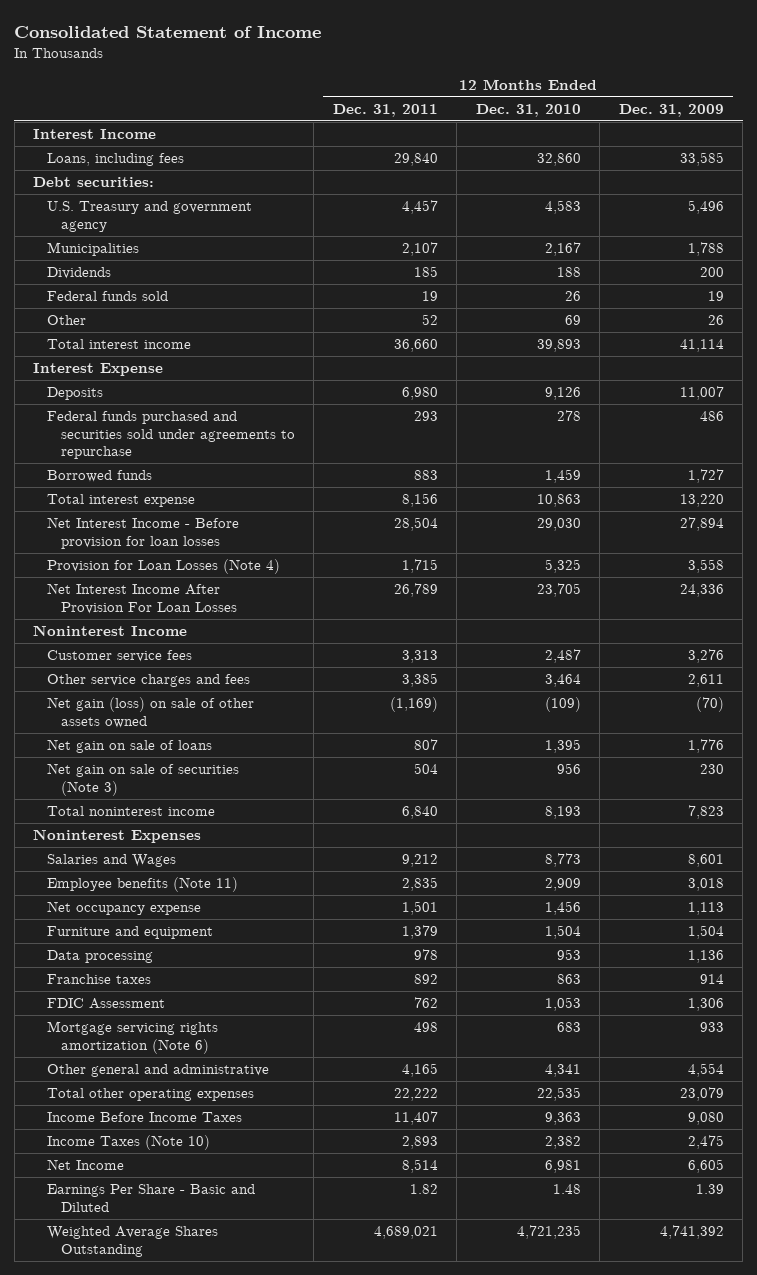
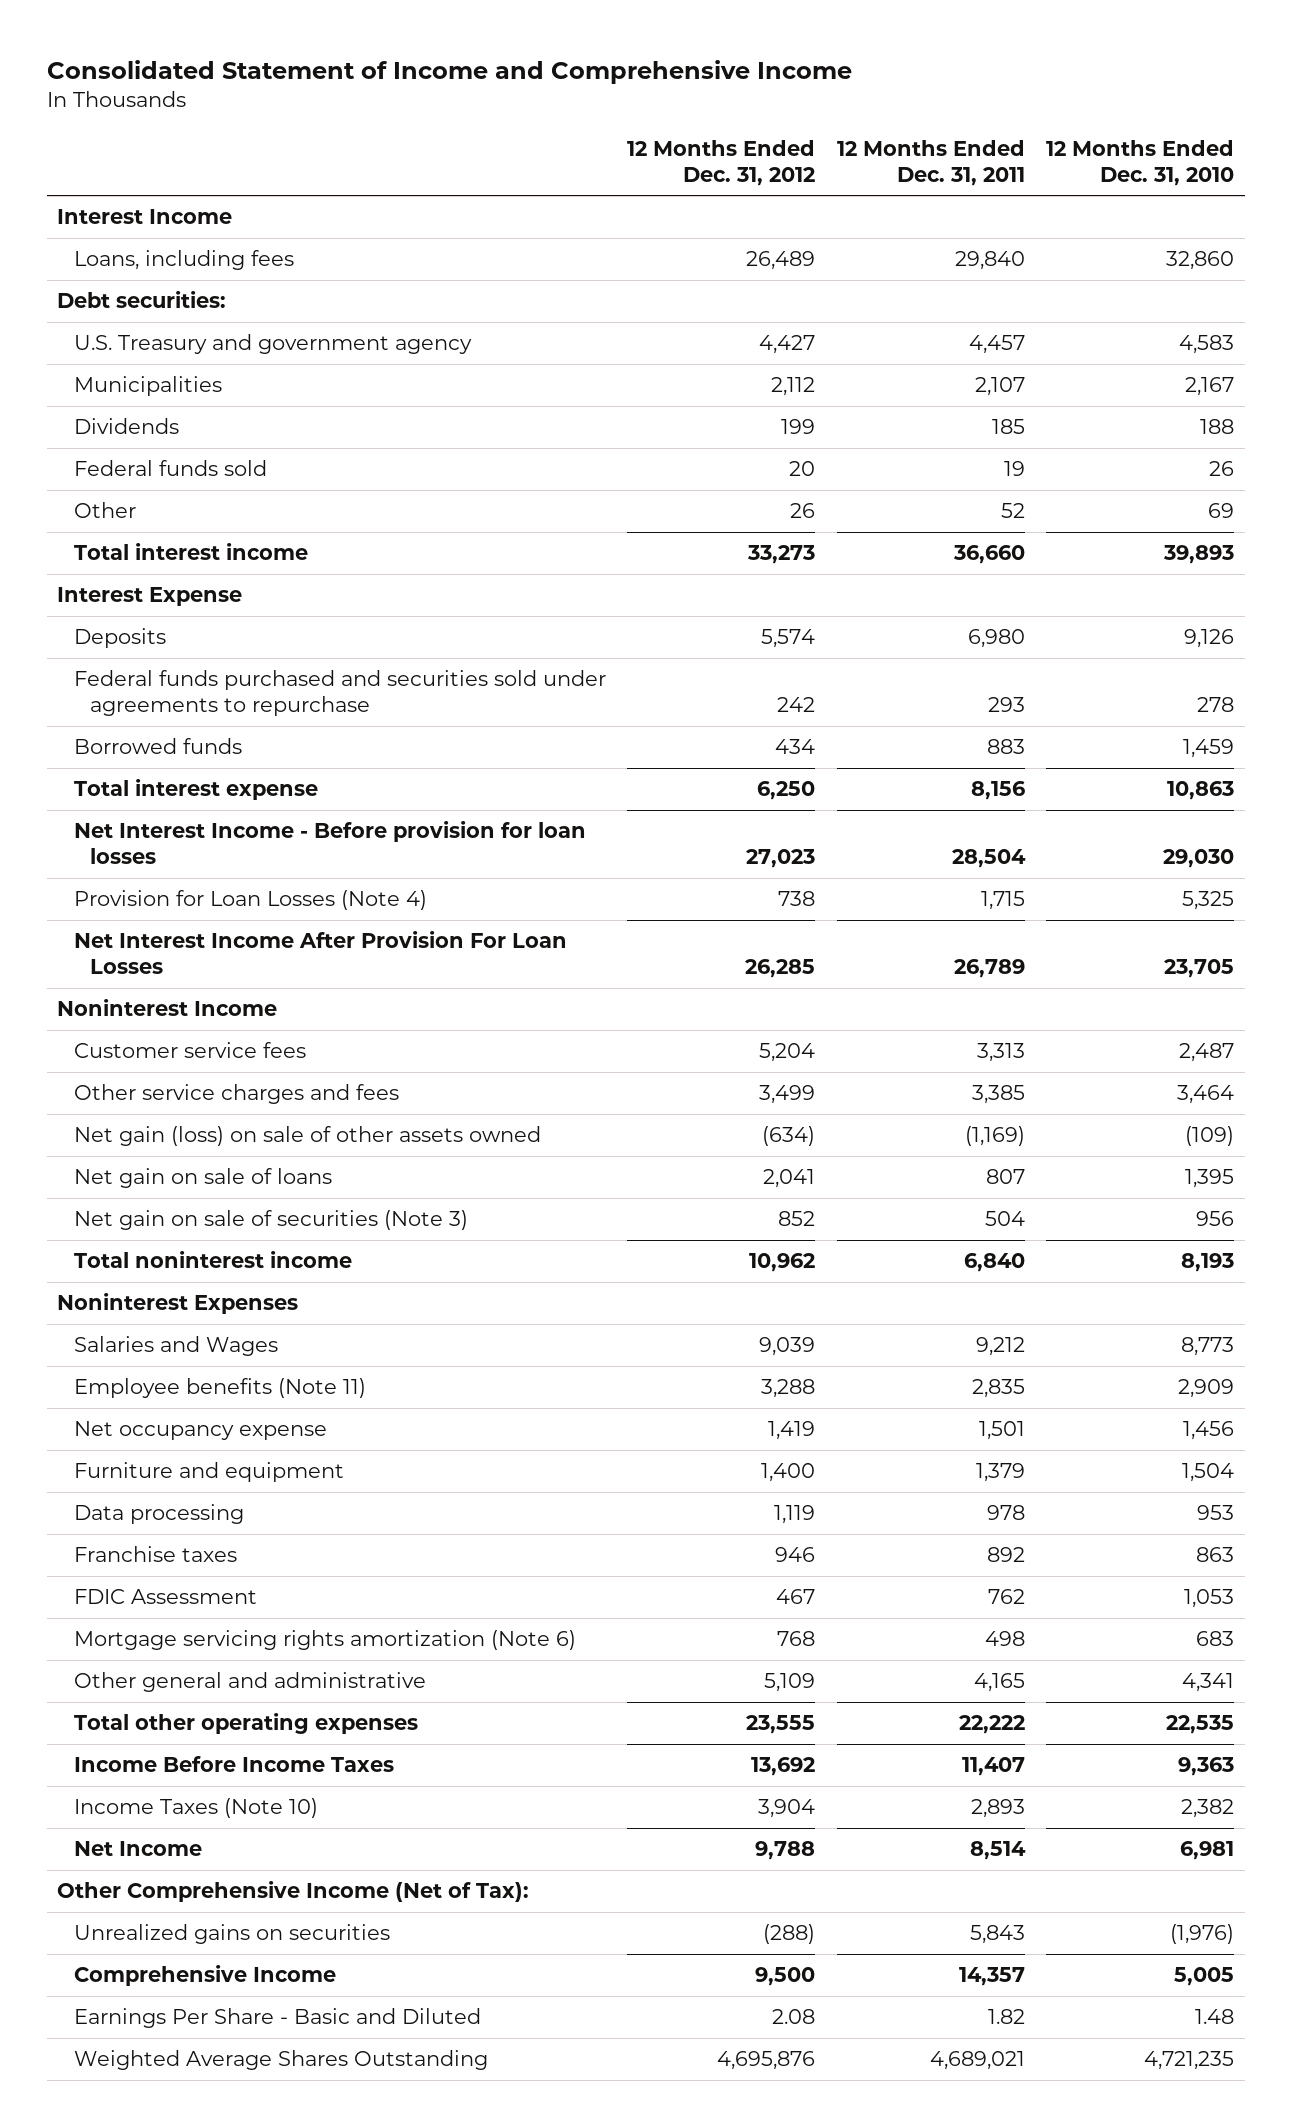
- Consolidated Statement of Income
+ Consolidated Statement of Income and Comprehensive Income
- | 12 Months Ended Dec. 31, 2011 | 12 Months Ended Dec. 31, 2010 | 12 Months Ended Dec. 31, 2009
+ | 12 Months Ended Dec. 31, 2012 | 12 Months Ended Dec. 31, 2011 | 12 Months Ended Dec. 31, 2010
+ Other Comprehensive Income (Net of Tax):
+ Unrealized gains on securities | (288) | 5,843 | (1,976)
+ Comprehensive Income | 9,500 | 14,357 | 5,005

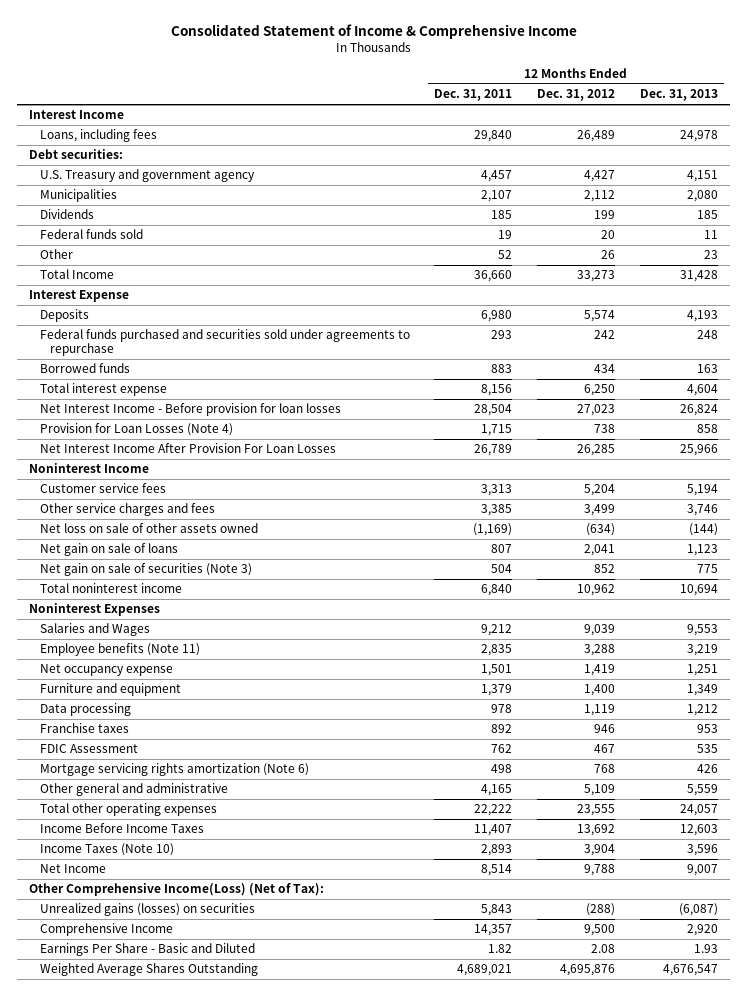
- Consolidated Statement of Income and Comprehensive Income
+ Consolidated Statement of Income & Comprehensive Income
- | 12 Months Ended Dec. 31, 2012 | 12 Months Ended Dec. 31, 2011 | 12 Months Ended Dec. 31, 2010
+ | 12 Months Ended Dec. 31, 2011 | 12 Months Ended Dec. 31, 2012 | 12 Months Ended Dec. 31, 2013
- Total interest income | 33,273 | 36,660 | 39,893
+ Total Income | 36,660 | 33,273 | 31,428
- Net gain (loss) on sale of other assets owned | (634) | (1,169) | (109)
+ Net loss on sale of other assets owned | (1,169) | (634) | (144)
- Other Comprehensive Income (Net of Tax):
- Unrealized gains on securities | (288) | 5,843 | (1,976)
+ Other Comprehensive Income(Loss) (Net of Tax):
+ Unrealized gains (losses) on securities | 5,843 | (288) | (6,087)

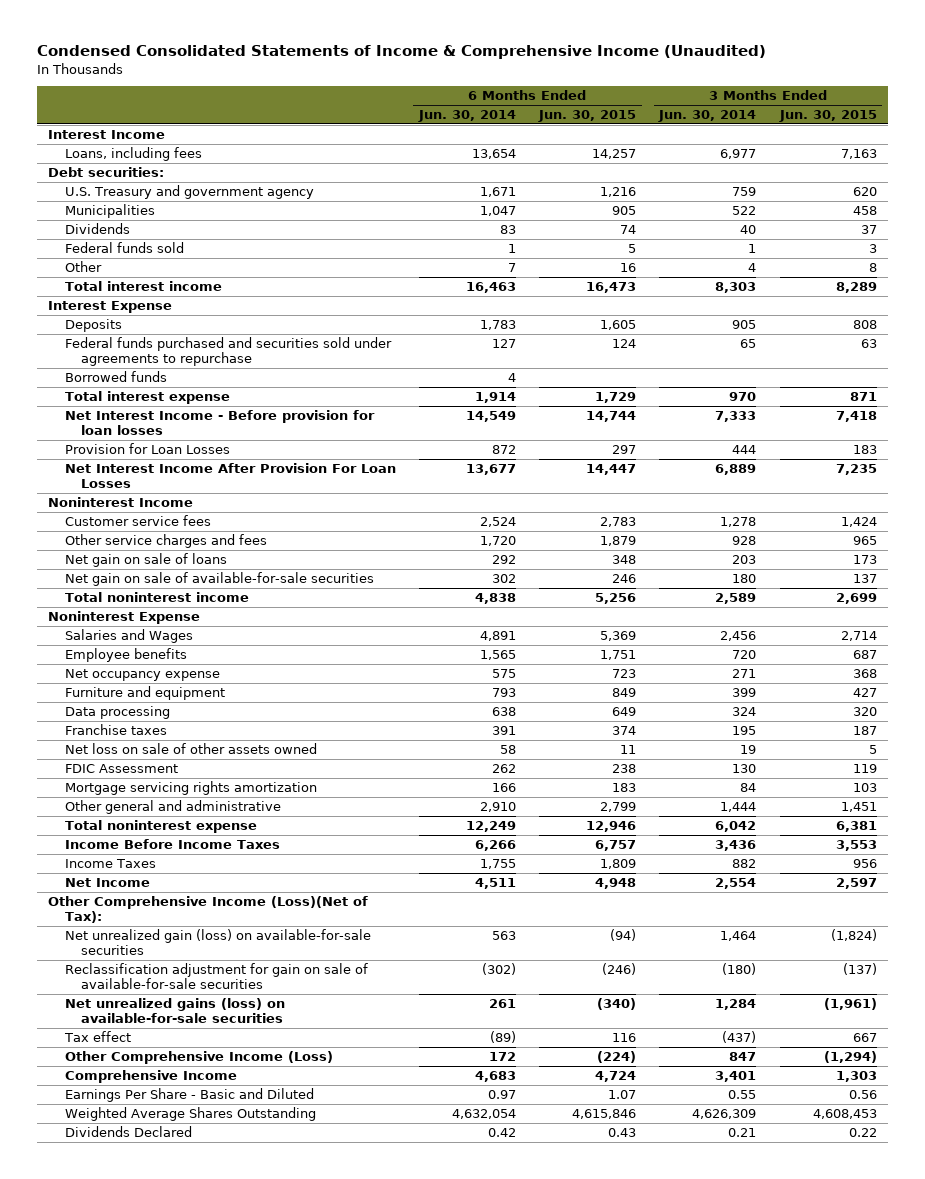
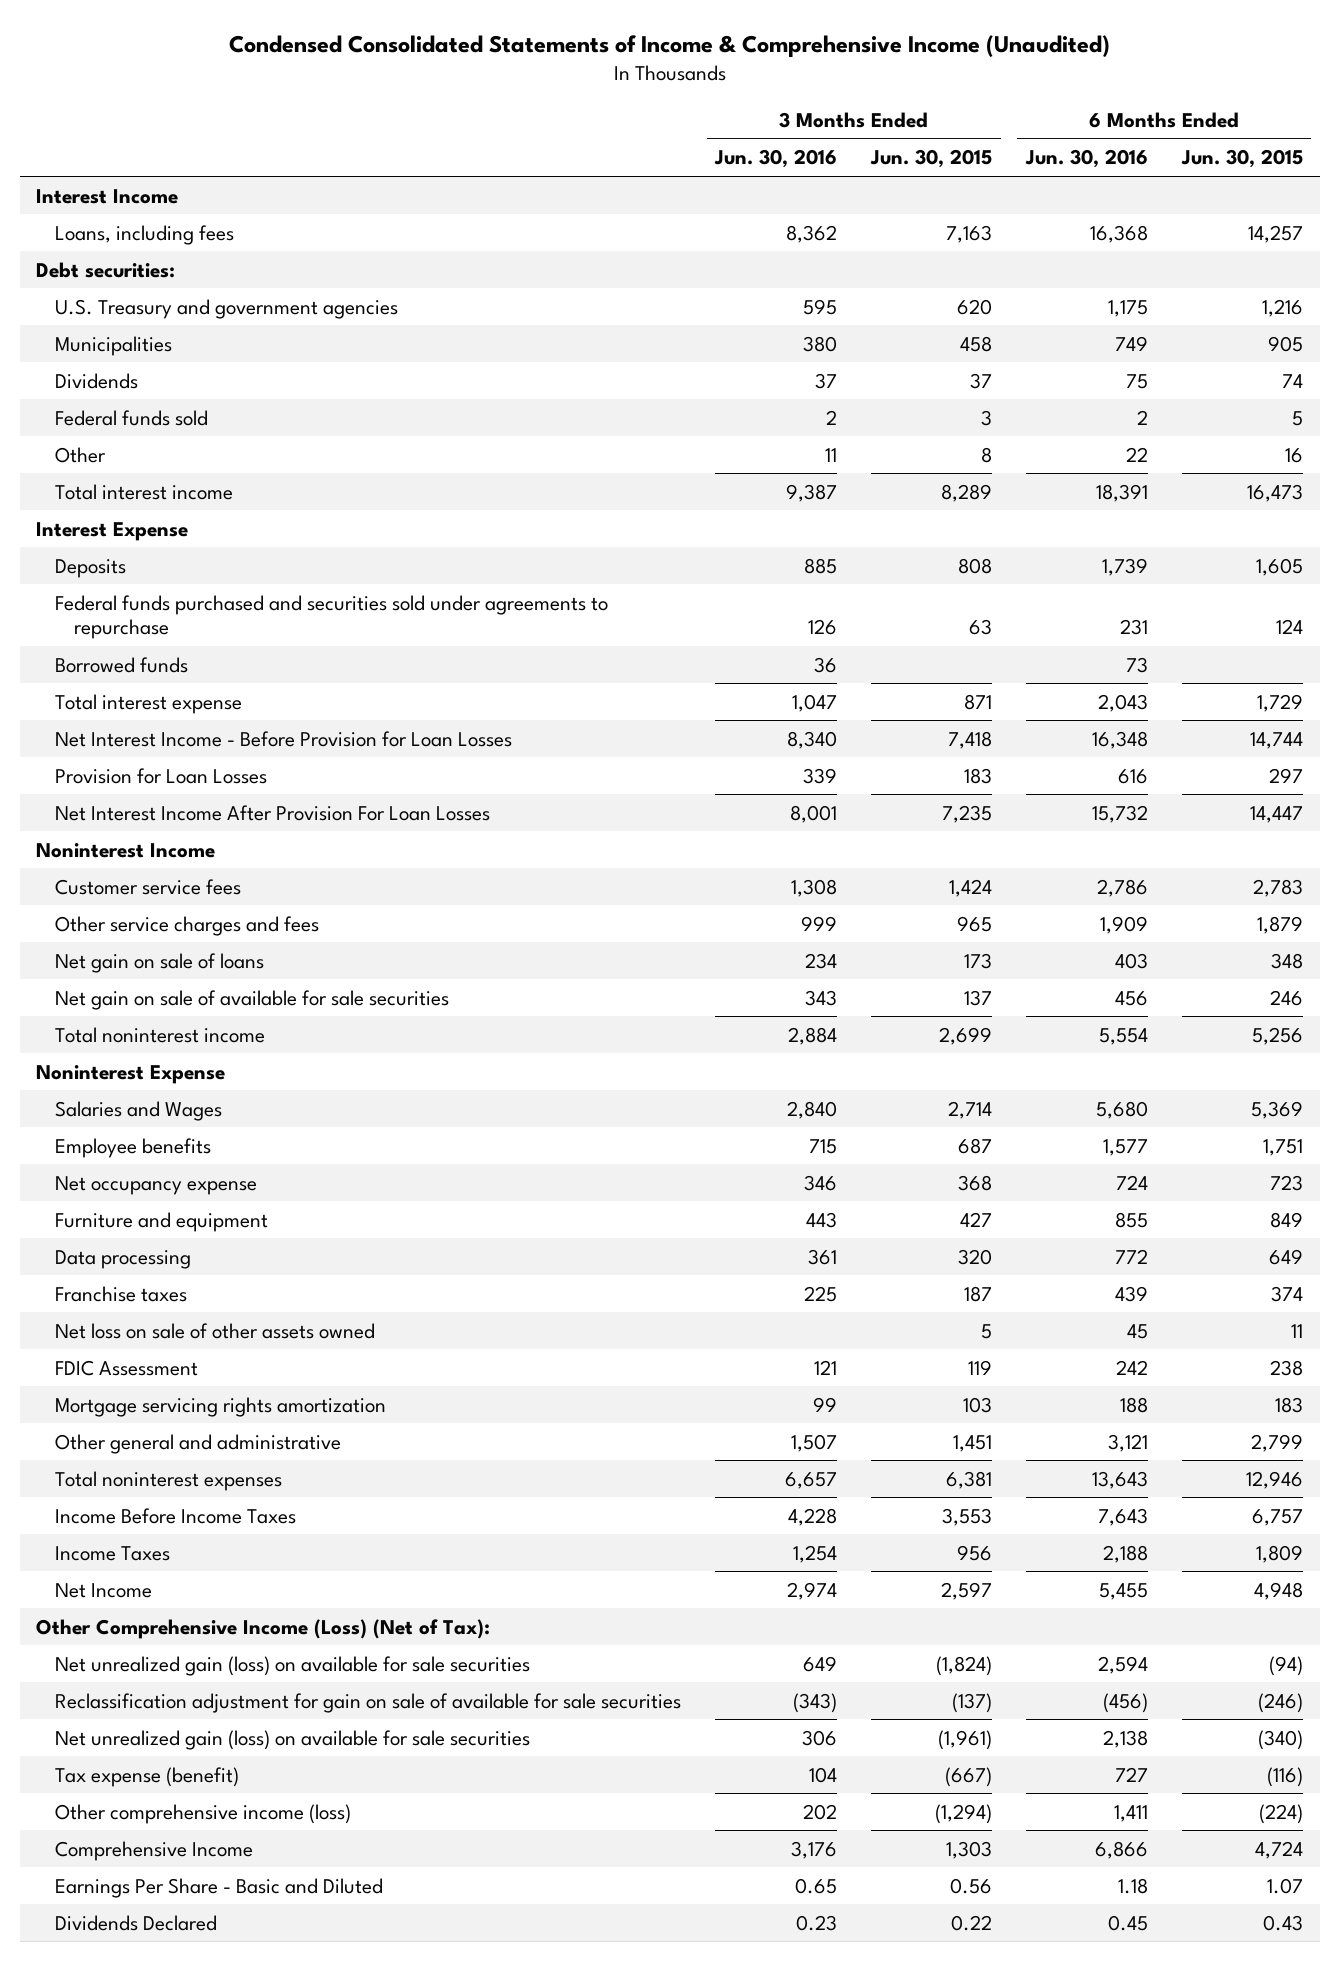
- | 6 Months Ended Jun. 30, 2014 | 6 Months Ended Jun. 30, 2015 | 3 Months Ended Jun. 30, 2014 | 3 Months Ended Jun. 30, 2015
+ | 3 Months Ended Jun. 30, 2016 | 3 Months Ended Jun. 30, 2015 | 6 Months Ended Jun. 30, 2016 | 6 Months Ended Jun. 30, 2015
- U.S. Treasury and government agency | 1,671 | 1,216 | 759 | 620
+ U.S. Treasury and government agencies | 595 | 620 | 1,175 | 1,216
- Net Interest Income - Before provision for loan losses | 14,549 | 14,744 | 7,333 | 7,418
+ Net Interest Income - Before Provision for Loan Losses | 8,340 | 7,418 | 16,348 | 14,744
- Net gain on sale of available-for-sale securities | 302 | 246 | 180 | 137
+ Net gain on sale of available for sale securities | 343 | 137 | 456 | 246
- Total noninterest expense | 12,249 | 12,946 | 6,042 | 6,381
+ Total noninterest expenses | 6,657 | 6,381 | 13,643 | 12,946
- Other Comprehensive Income (Loss)(Net of Tax):
- Net unrealized gain (loss) on available-for-sale securities | 563 | (94) | 1,464 | (1,824)
- Reclassification adjustment for gain on sale of available-for-sale securities | (302) | (246) | (180) | (137)
- Net unrealized gains (loss) on available-for-sale securities | 261 | (340) | 1,284 | (1,961)
- Tax effect | (89) | 116 | (437) | 667
- Other Comprehensive Income (Loss) | 172 | (224) | 847 | (1,294)
+ Other Comprehensive Income (Loss) (Net of Tax):
+ Net unrealized gain (loss) on available for sale securities | 649 | (1,824) | 2,594 | (94)
+ Reclassification adjustment for gain on sale of available for sale securities | (343) | (137) | (456) | (246)
+ Net unrealized gain (loss) on available for sale securities | 306 | (1,961) | 2,138 | (340)
+ Tax expense (benefit) | 104 | (667) | 727 | (116)
+ Other comprehensive income (loss) | 202 | (1,294) | 1,411 | (224)
- Weighted Average Shares Outstanding | 4,632,054 | 4,615,846 | 4,626,309 | 4,608,453

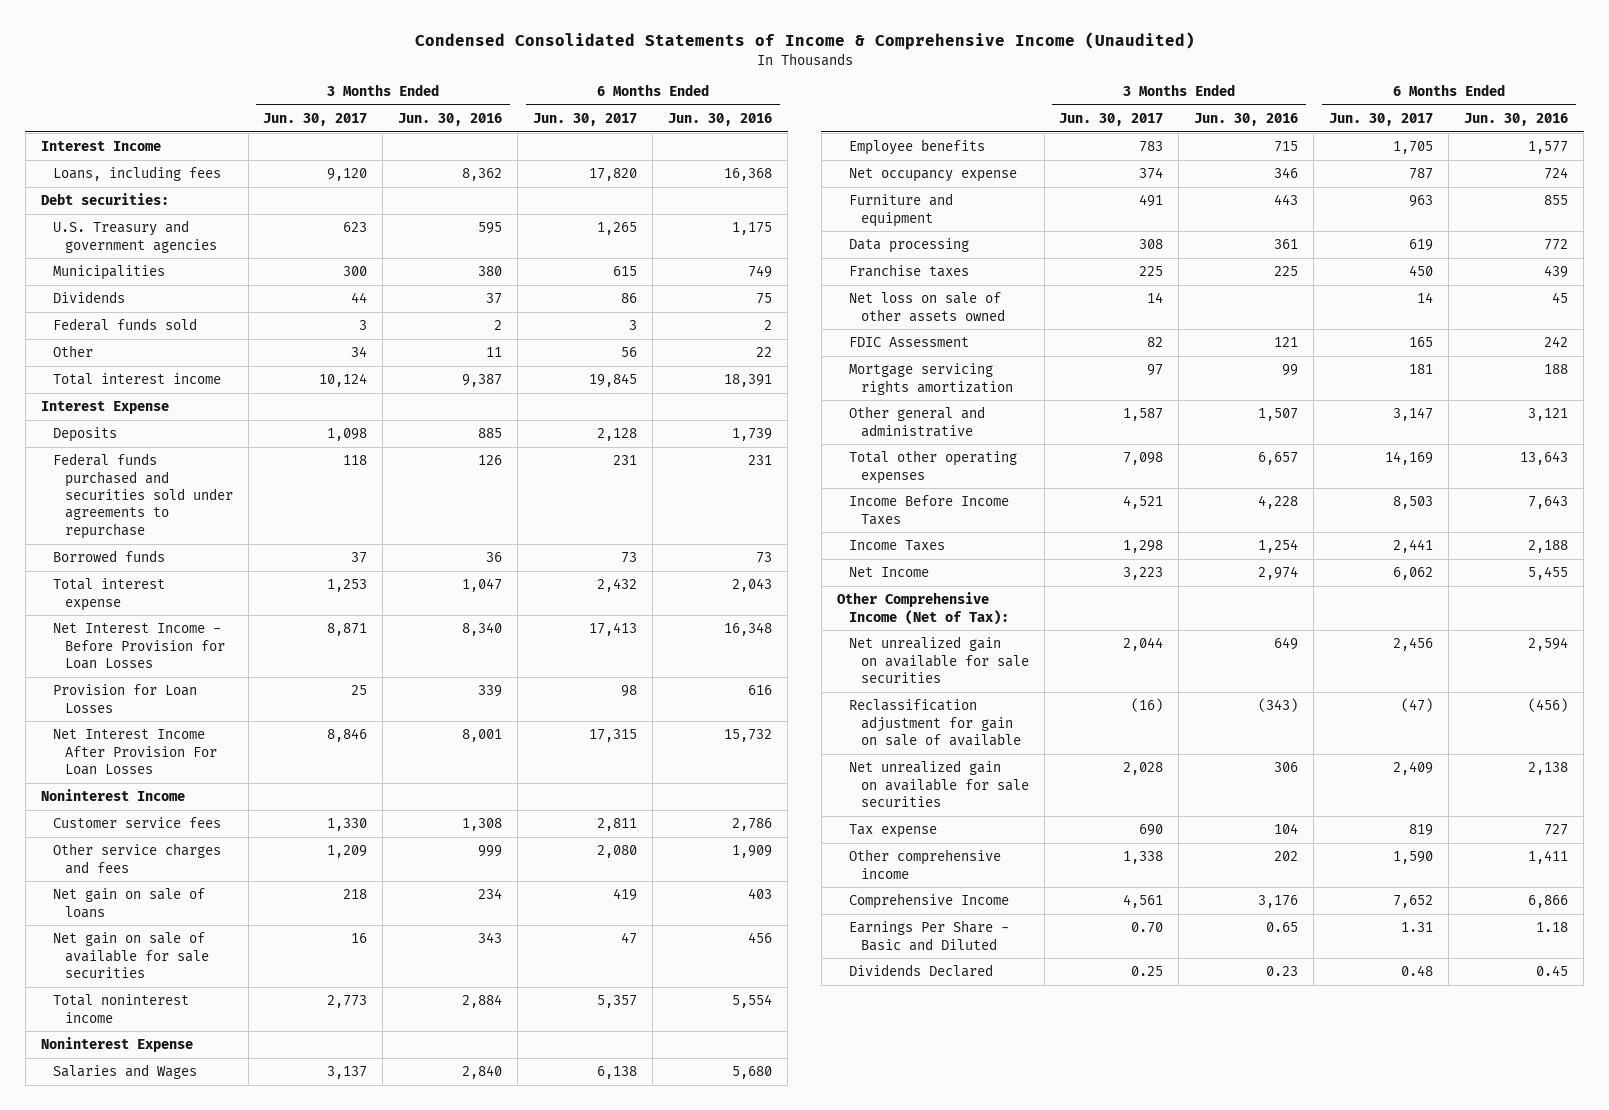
- | 3 Months Ended Jun. 30, 2016 | 3 Months Ended Jun. 30, 2015 | 6 Months Ended Jun. 30, 2016 | 6 Months Ended Jun. 30, 2015
+ | 3 Months Ended Jun. 30, 2017 | 3 Months Ended Jun. 30, 2016 | 6 Months Ended Jun. 30, 2017 | 6 Months Ended Jun. 30, 2016
- Total noninterest expenses | 6,657 | 6,381 | 13,643 | 12,946
+ Total other operating expenses | 7,098 | 6,657 | 14,169 | 13,643
- Other Comprehensive Income (Loss) (Net of Tax):
- Net unrealized gain (loss) on available for sale securities | 649 | (1,824) | 2,594 | (94)
- Reclassification adjustment for gain on sale of available for sale securities | (343) | (137) | (456) | (246)
- Net unrealized gain (loss) on available for sale securities | 306 | (1,961) | 2,138 | (340)
- Tax expense (benefit) | 104 | (667) | 727 | (116)
- Other comprehensive income (loss) | 202 | (1,294) | 1,411 | (224)
+ Other Comprehensive Income (Net of Tax):
+ Net unrealized gain on available for sale securities | 2,044 | 649 | 2,456 | 2,594
+ Reclassification adjustment for gain on sale of available | (16) | (343) | (47) | (456)
+ Net unrealized gain on available for sale securities | 2,028 | 306 | 2,409 | 2,138
+ Tax expense | 690 | 104 | 819 | 727
+ Other comprehensive income | 1,338 | 202 | 1,590 | 1,411

